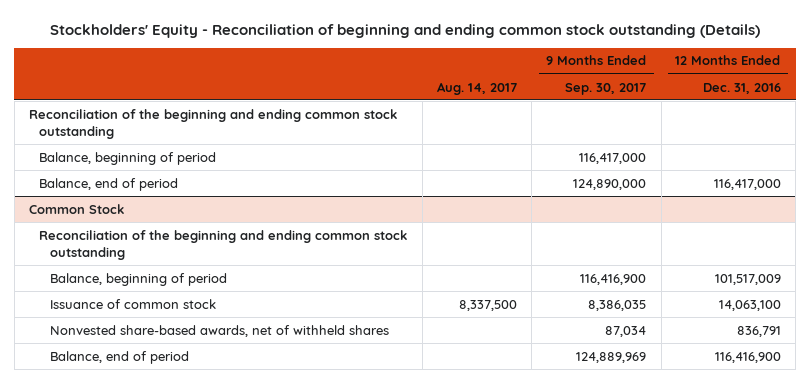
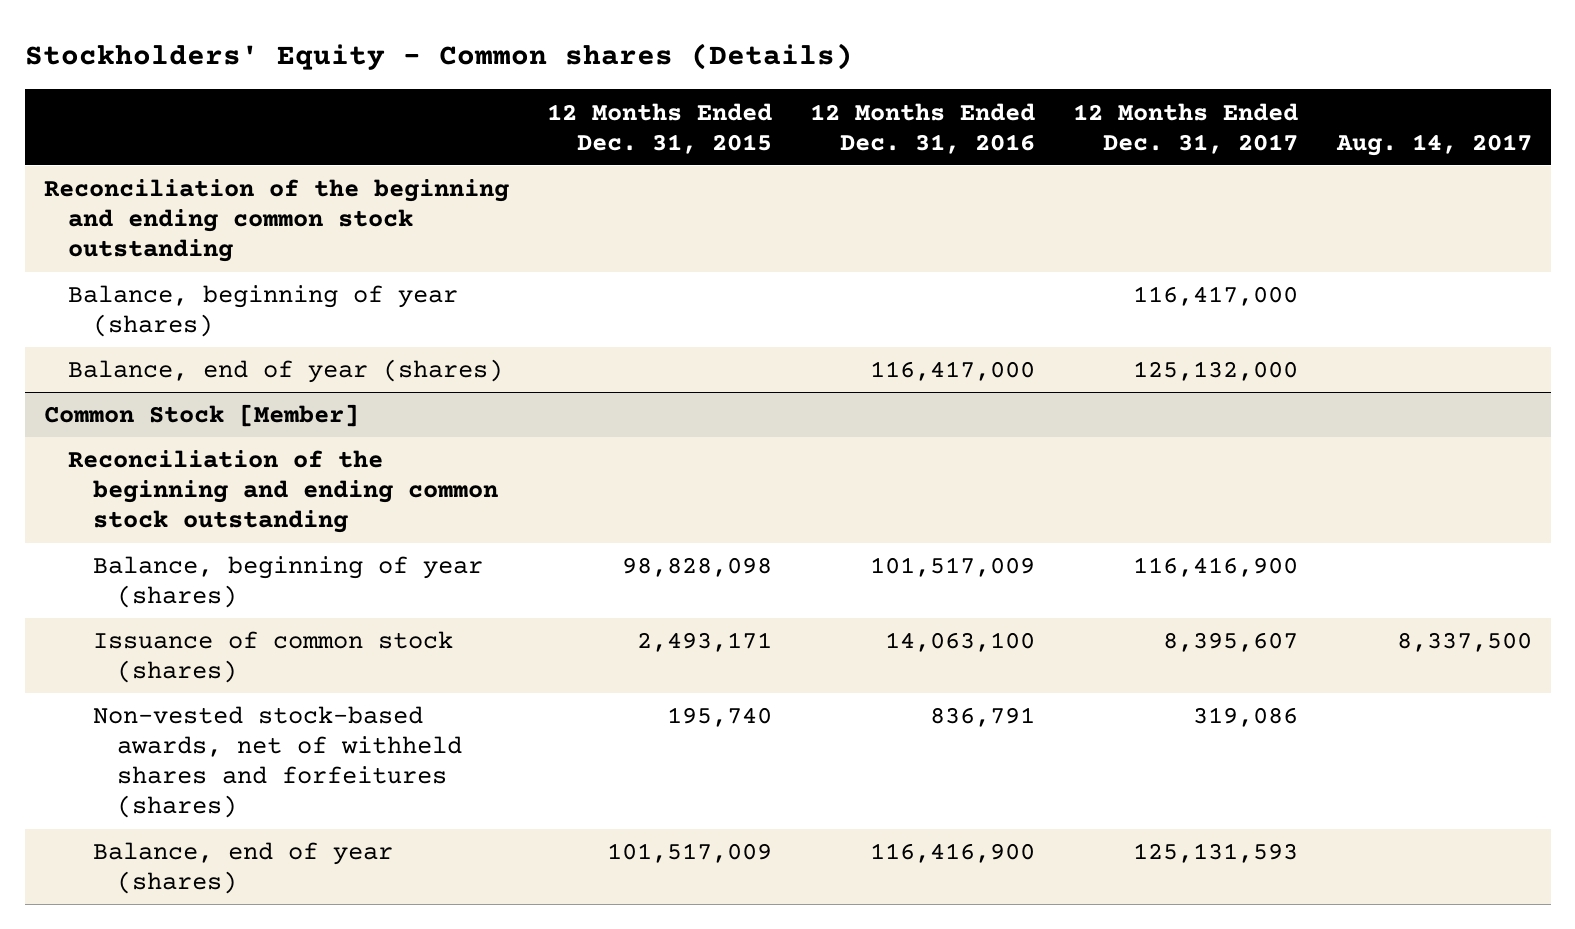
- Stockholders' Equity - Reconciliation of beginning and ending common stock outstanding (Details)
+ Stockholders' Equity - Common shares (Details)
- | Aug. 14, 2017 | 9 Months Ended Sep. 30, 2017 | 12 Months Ended Dec. 31, 2016
+ | 12 Months Ended Dec. 31, 2015 | 12 Months Ended Dec. 31, 2016 | 12 Months Ended Dec. 31, 2017 | Aug. 14, 2017
- Balance, beginning of period | | 116,417,000 |
- Balance, end of period | | 124,890,000 | 116,417,000
- Common Stock
+ Balance, beginning of year (shares) | | | 116,417,000 |
+ Balance, end of year (shares) | | 116,417,000 | 125,132,000 |
+ Common Stock [Member]
- Balance, beginning of period | | 116,416,900 | 101,517,009
- Issuance of common stock | 8,337,500 | 8,386,035 | 14,063,100
- Nonvested share-based awards, net of withheld shares | | 87,034 | 836,791
- Balance, end of period | | 124,889,969 | 116,416,900
+ Balance, beginning of year (shares) | 98,828,098 | 101,517,009 | 116,416,900 |
+ Issuance of common stock (shares) | 2,493,171 | 14,063,100 | 8,395,607 | 8,337,500
+ Non-vested stock-based awards, net of withheld shares and forfeitures (shares) | 195,740 | 836,791 | 319,086 |
+ Balance, end of year (shares) | 101,517,009 | 116,416,900 | 125,131,593 |

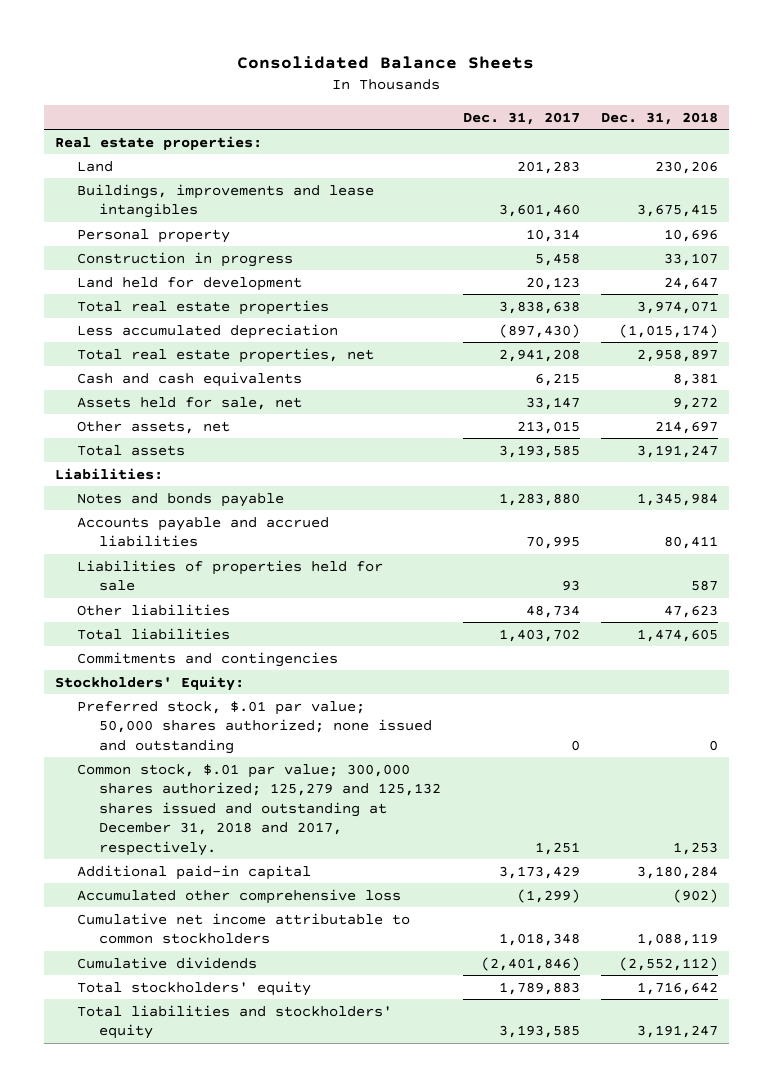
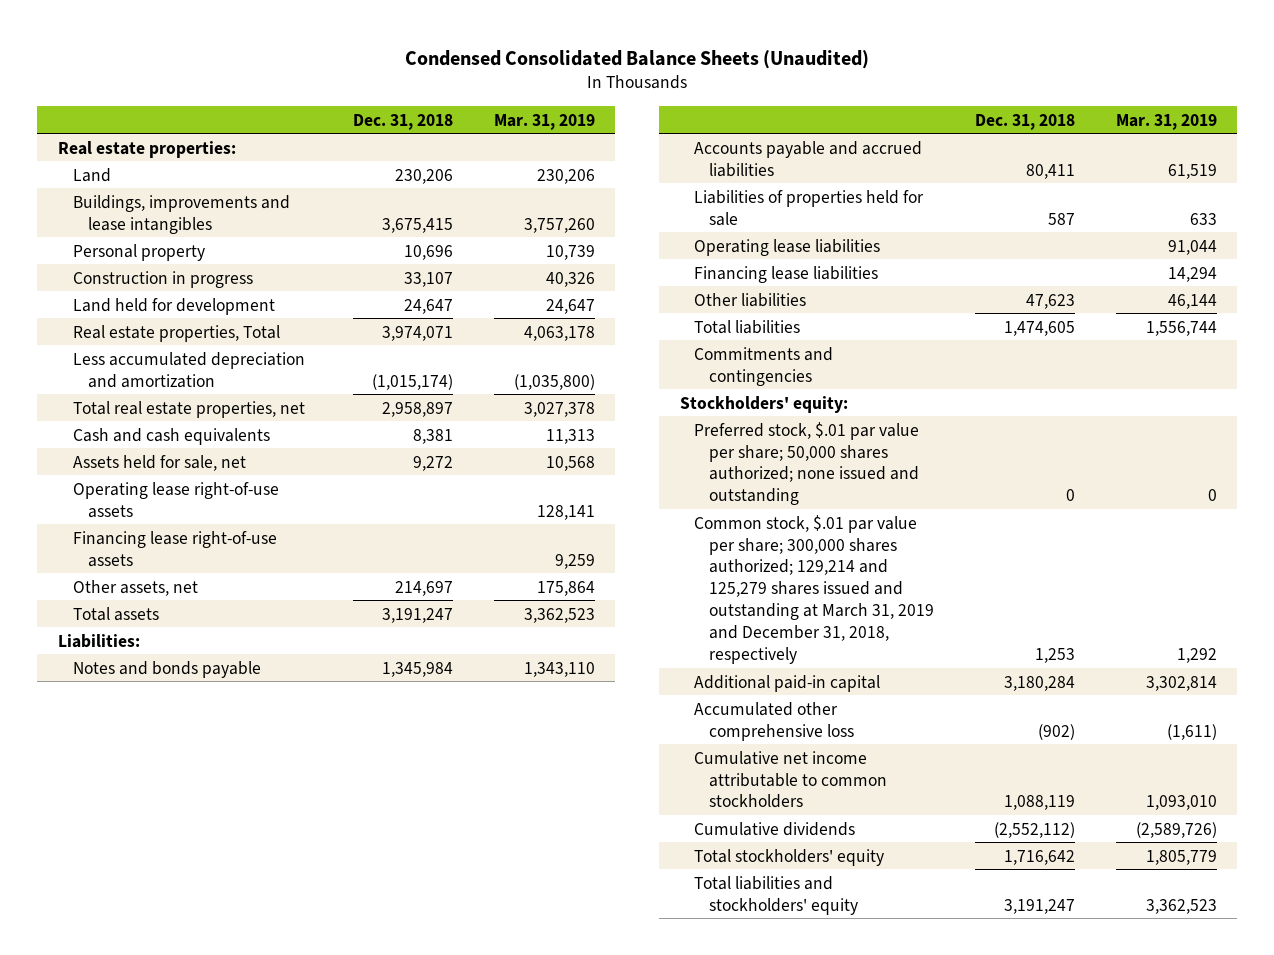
- Consolidated Balance Sheets
+ Condensed Consolidated Balance Sheets (Unaudited)
- | Dec. 31, 2017 | Dec. 31, 2018
+ | Dec. 31, 2018 | Mar. 31, 2019
- Total real estate properties | 3,838,638 | 3,974,071
- Less accumulated depreciation | (897,430) | (1,015,174)
+ Real estate properties, Total | 3,974,071 | 4,063,178
+ Less accumulated depreciation and amortization | (1,015,174) | (1,035,800)
+ Operating lease right-of-use assets | | 128,141
+ Financing lease right-of-use assets | | 9,259
+ Operating lease liabilities | | 91,044
+ Financing lease liabilities | | 14,294
- Stockholders' Equity:
- Preferred stock, $.01 par value; 50,000 shares authorized; none issued and outstanding | 0 | 0
- Common stock, $.01 par value; 300,000 shares authorized; 125,279 and 125,132 shares issued and outstanding at December 31, 2018 and 2017, respectively. | 1,251 | 1,253
+ Stockholders' equity:
+ Preferred stock, $.01 par value per share; 50,000 shares authorized; none issued and outstanding | 0 | 0
+ Common stock, $.01 par value per share; 300,000 shares authorized; 129,214 and 125,279 shares issued and outstanding at March 31, 2019 and December 31, 2018, respectively | 1,253 | 1,292

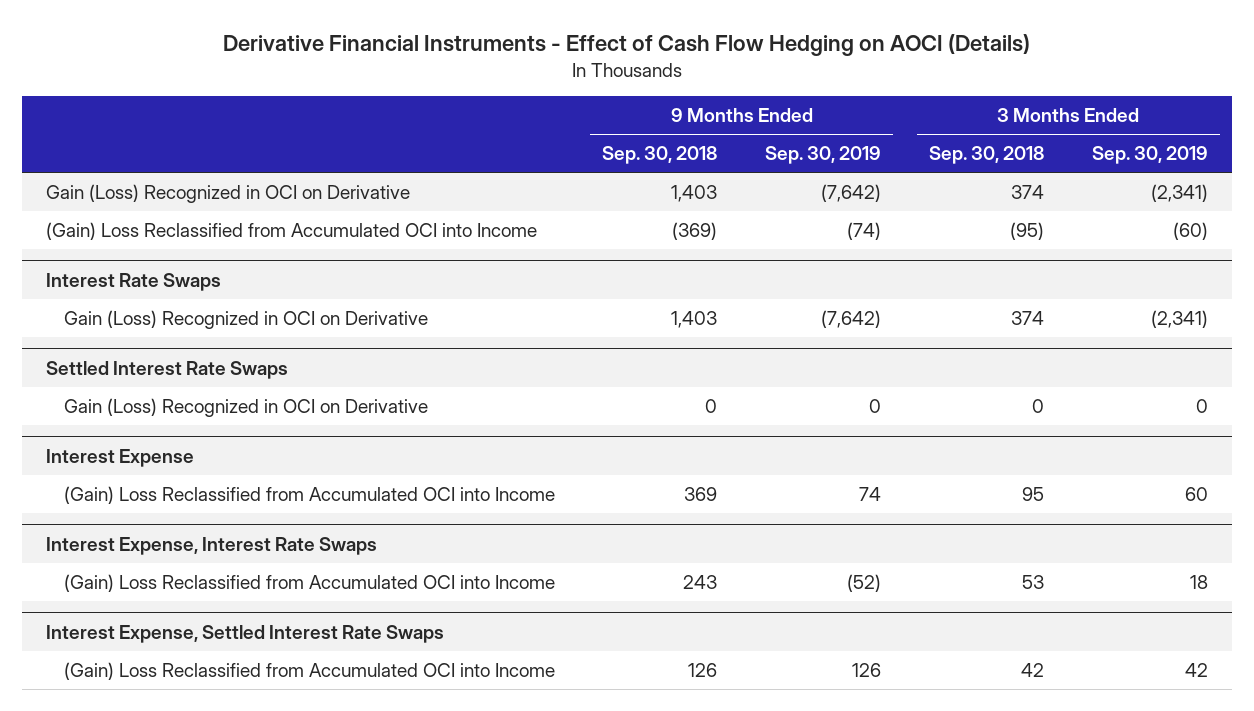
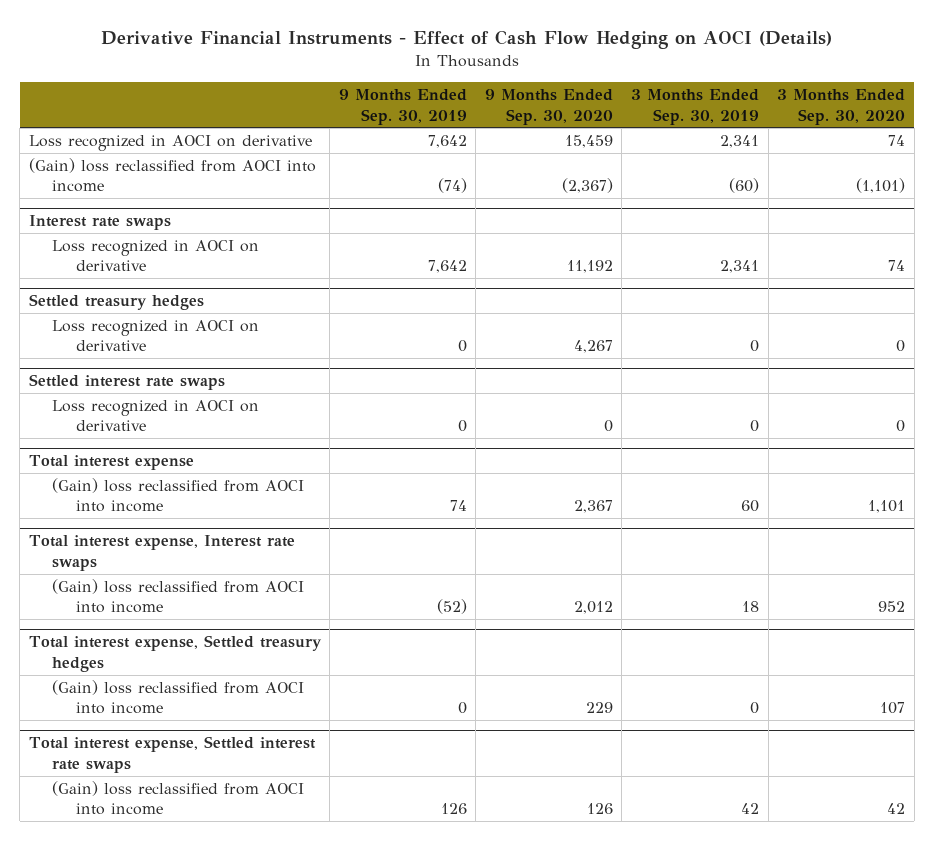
- | 9 Months Ended Sep. 30, 2018 | 9 Months Ended Sep. 30, 2019 | 3 Months Ended Sep. 30, 2018 | 3 Months Ended Sep. 30, 2019
+ | 9 Months Ended Sep. 30, 2019 | 9 Months Ended Sep. 30, 2020 | 3 Months Ended Sep. 30, 2019 | 3 Months Ended Sep. 30, 2020
- Gain (Loss) Recognized in OCI on Derivative | 1,403 | (7,642) | 374 | (2,341)
- (Gain) Loss Reclassified from Accumulated OCI into Income | (369) | (74) | (95) | (60)
- Interest Rate Swaps
- Gain (Loss) Recognized in OCI on Derivative | 1,403 | (7,642) | 374 | (2,341)
- Settled Interest Rate Swaps
- Gain (Loss) Recognized in OCI on Derivative | 0 | 0 | 0 | 0
- Interest Expense
- (Gain) Loss Reclassified from Accumulated OCI into Income | 369 | 74 | 95 | 60
- Interest Expense, Interest Rate Swaps
- (Gain) Loss Reclassified from Accumulated OCI into Income | 243 | (52) | 53 | 18
- Interest Expense, Settled Interest Rate Swaps
- (Gain) Loss Reclassified from Accumulated OCI into Income | 126 | 126 | 42 | 42
+ Loss recognized in AOCI on derivative | 7,642 | 15,459 | 2,341 | 74
+ (Gain) loss reclassified from AOCI into income | (74) | (2,367) | (60) | (1,101)
+ Interest rate swaps
+ Loss recognized in AOCI on derivative | 7,642 | 11,192 | 2,341 | 74
+ Settled treasury hedges
+ Loss recognized in AOCI on derivative | 0 | 4,267 | 0 | 0
+ Settled interest rate swaps
+ Loss recognized in AOCI on derivative | 0 | 0 | 0 | 0
+ Total interest expense
+ (Gain) loss reclassified from AOCI into income | 74 | 2,367 | 60 | 1,101
+ Total interest expense, Interest rate swaps
+ (Gain) loss reclassified from AOCI into income | (52) | 2,012 | 18 | 952
+ Total interest expense, Settled treasury hedges
+ (Gain) loss reclassified from AOCI into income | 0 | 229 | 0 | 107
+ Total interest expense, Settled interest rate swaps
+ (Gain) loss reclassified from AOCI into income | 126 | 126 | 42 | 42

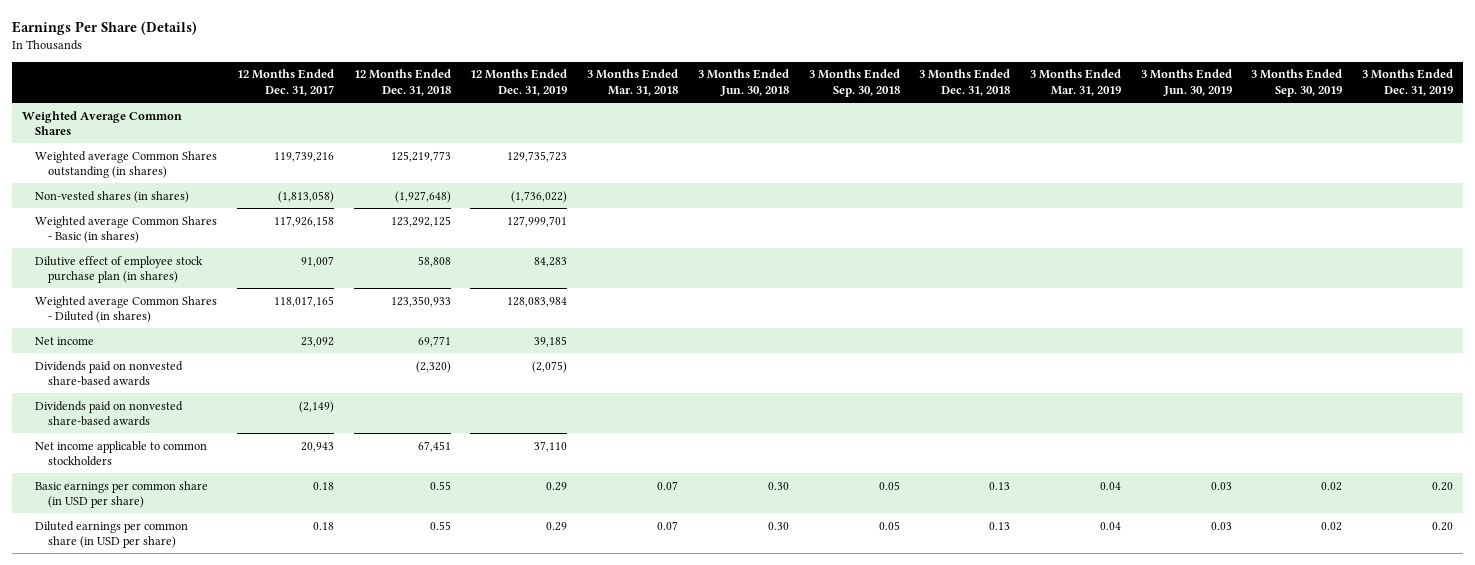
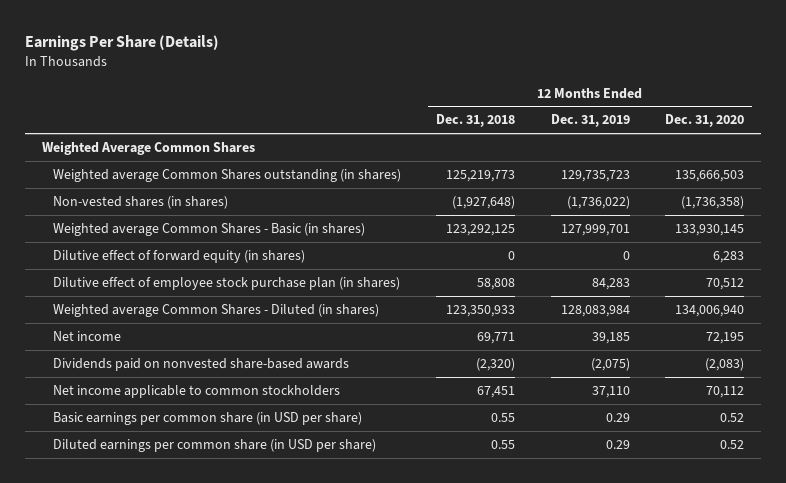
- | 12 Months Ended Dec. 31, 2017 | 12 Months Ended Dec. 31, 2018 | 12 Months Ended Dec. 31, 2019 | 3 Months Ended Mar. 31, 2018 | 3 Months Ended Jun. 30, 2018 | 3 Months Ended Sep. 30, 2018 | 3 Months Ended Dec. 31, 2018 | 3 Months Ended Mar. 31, 2019 | 3 Months Ended Jun. 30, 2019 | 3 Months Ended Sep. 30, 2019 | 3 Months Ended Dec. 31, 2019
+ | 12 Months Ended Dec. 31, 2018 | 12 Months Ended Dec. 31, 2019 | 12 Months Ended Dec. 31, 2020
+ Dilutive effect of forward equity (in shares) | 0 | 0 | 6,283
- Dividends paid on nonvested share-based awards | (2,149) | | | | | | | | | |

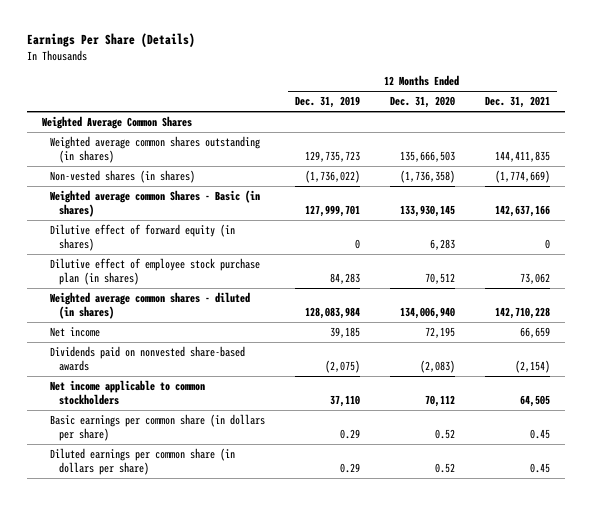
- | 12 Months Ended Dec. 31, 2018 | 12 Months Ended Dec. 31, 2019 | 12 Months Ended Dec. 31, 2020
+ | 12 Months Ended Dec. 31, 2019 | 12 Months Ended Dec. 31, 2020 | 12 Months Ended Dec. 31, 2021
- Weighted average Common Shares outstanding (in shares) | 125,219,773 | 129,735,723 | 135,666,503
+ Weighted average common shares outstanding (in shares) | 129,735,723 | 135,666,503 | 144,411,835
- Weighted average Common Shares - Basic (in shares) | 123,292,125 | 127,999,701 | 133,930,145
+ Weighted average common Shares - Basic (in shares) | 127,999,701 | 133,930,145 | 142,637,166
- Weighted average Common Shares - Diluted (in shares) | 123,350,933 | 128,083,984 | 134,006,940
+ Weighted average common shares - diluted (in shares) | 128,083,984 | 134,006,940 | 142,710,228
- Basic earnings per common share (in USD per share) | 0.55 | 0.29 | 0.52
- Diluted earnings per common share (in USD per share) | 0.55 | 0.29 | 0.52
+ Basic earnings per common share (in dollars per share) | 0.29 | 0.52 | 0.45
+ Diluted earnings per common share (in dollars per share) | 0.29 | 0.52 | 0.45

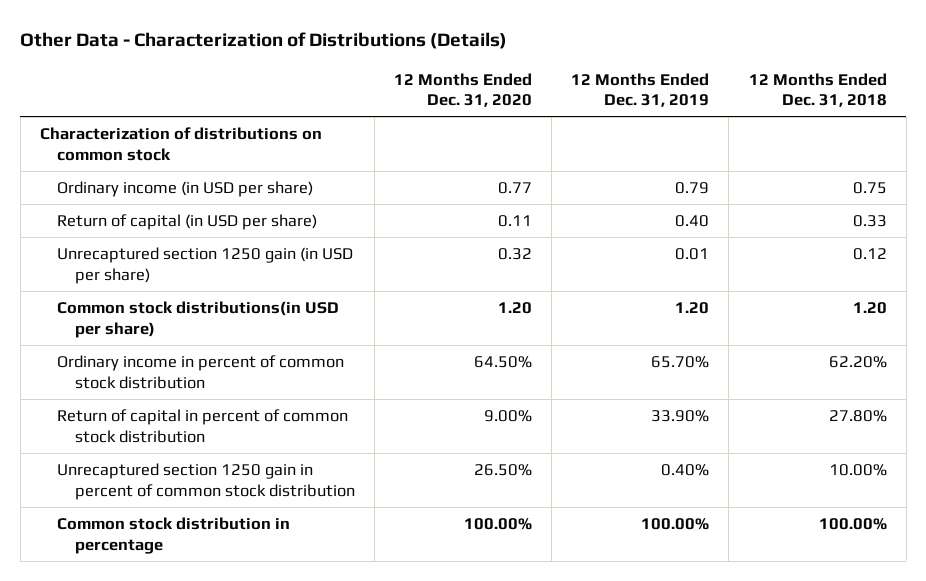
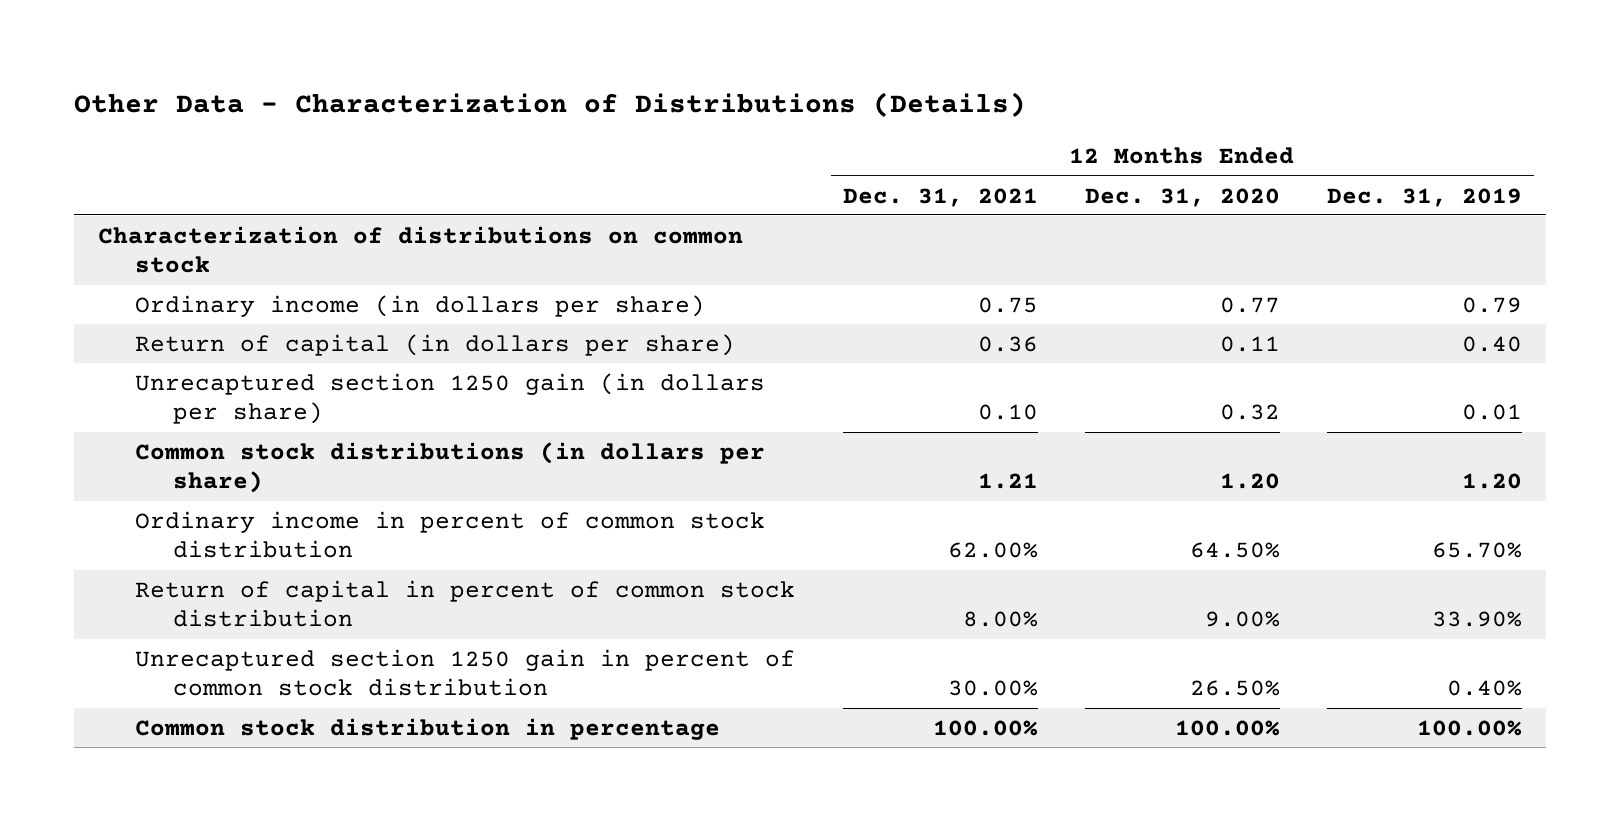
- | 12 Months Ended Dec. 31, 2020 | 12 Months Ended Dec. 31, 2019 | 12 Months Ended Dec. 31, 2018
+ | 12 Months Ended Dec. 31, 2021 | 12 Months Ended Dec. 31, 2020 | 12 Months Ended Dec. 31, 2019
- Ordinary income (in USD per share) | 0.77 | 0.79 | 0.75
- Return of capital (in USD per share) | 0.11 | 0.40 | 0.33
- Unrecaptured section 1250 gain (in USD per share) | 0.32 | 0.01 | 0.12
- Common stock distributions(in USD per share) | 1.20 | 1.20 | 1.20
+ Ordinary income (in dollars per share) | 0.75 | 0.77 | 0.79
+ Return of capital (in dollars per share) | 0.36 | 0.11 | 0.40
+ Unrecaptured section 1250 gain (in dollars per share) | 0.10 | 0.32 | 0.01
+ Common stock distributions (in dollars per share) | 1.21 | 1.20 | 1.20

